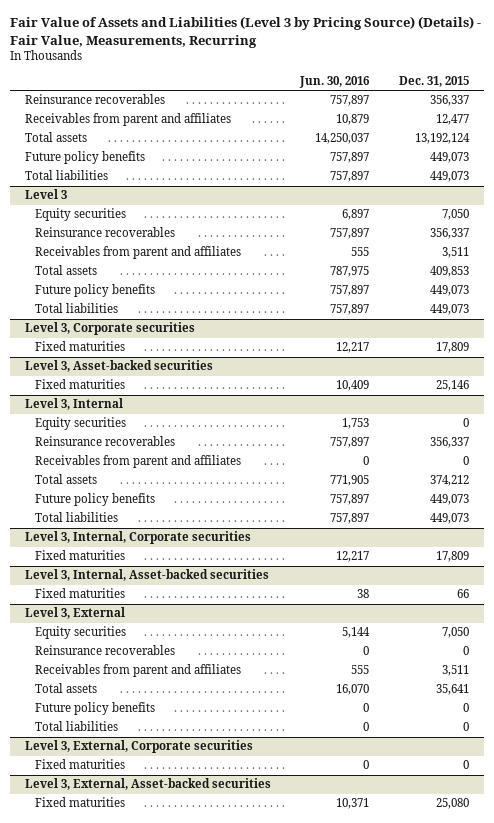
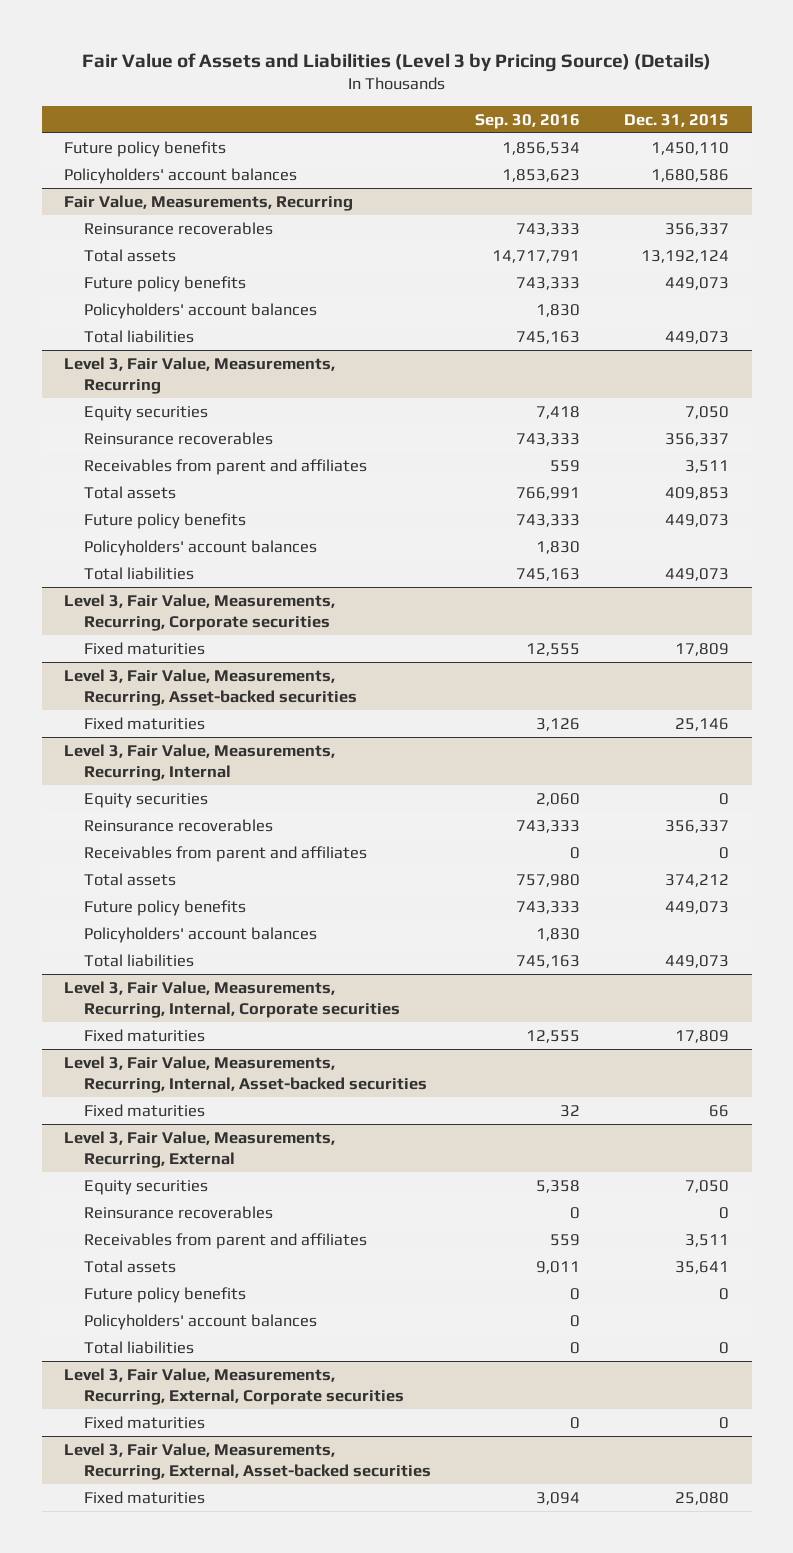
- Fair Value of Assets and Liabilities (Level 3 by Pricing Source) (Details) - Fair Value, Measurements, Recurring
+ Fair Value of Assets and Liabilities (Level 3 by Pricing Source) (Details)
- | Jun. 30, 2016 | Dec. 31, 2015
+ | Sep. 30, 2016 | Dec. 31, 2015
+ Future policy benefits | 1,856,534 | 1,450,110
+ Policyholders' account balances | 1,853,623 | 1,680,586
+ Fair Value, Measurements, Recurring
- Receivables from parent and affiliates | 10,879 | 12,477
+ Policyholders' account balances | 1,830 |
- Level 3
+ Level 3, Fair Value, Measurements, Recurring
+ Policyholders' account balances | 1,830 |
- Level 3, Corporate securities
+ Level 3, Fair Value, Measurements, Recurring, Corporate securities
- Level 3, Asset-backed securities
+ Level 3, Fair Value, Measurements, Recurring, Asset-backed securities
- Level 3, Internal
+ Level 3, Fair Value, Measurements, Recurring, Internal
+ Policyholders' account balances | 1,830 |
- Level 3, Internal, Corporate securities
+ Level 3, Fair Value, Measurements, Recurring, Internal, Corporate securities
- Level 3, Internal, Asset-backed securities
+ Level 3, Fair Value, Measurements, Recurring, Internal, Asset-backed securities
- Level 3, External
+ Level 3, Fair Value, Measurements, Recurring, External
+ Policyholders' account balances | 0 |
- Level 3, External, Corporate securities
+ Level 3, Fair Value, Measurements, Recurring, External, Corporate securities
- Level 3, External, Asset-backed securities
+ Level 3, Fair Value, Measurements, Recurring, External, Asset-backed securities

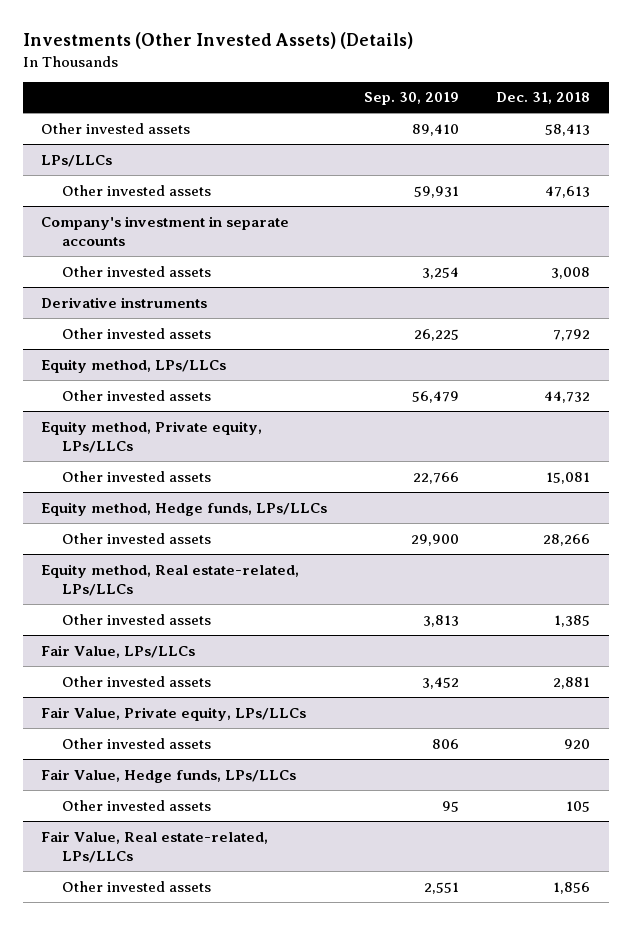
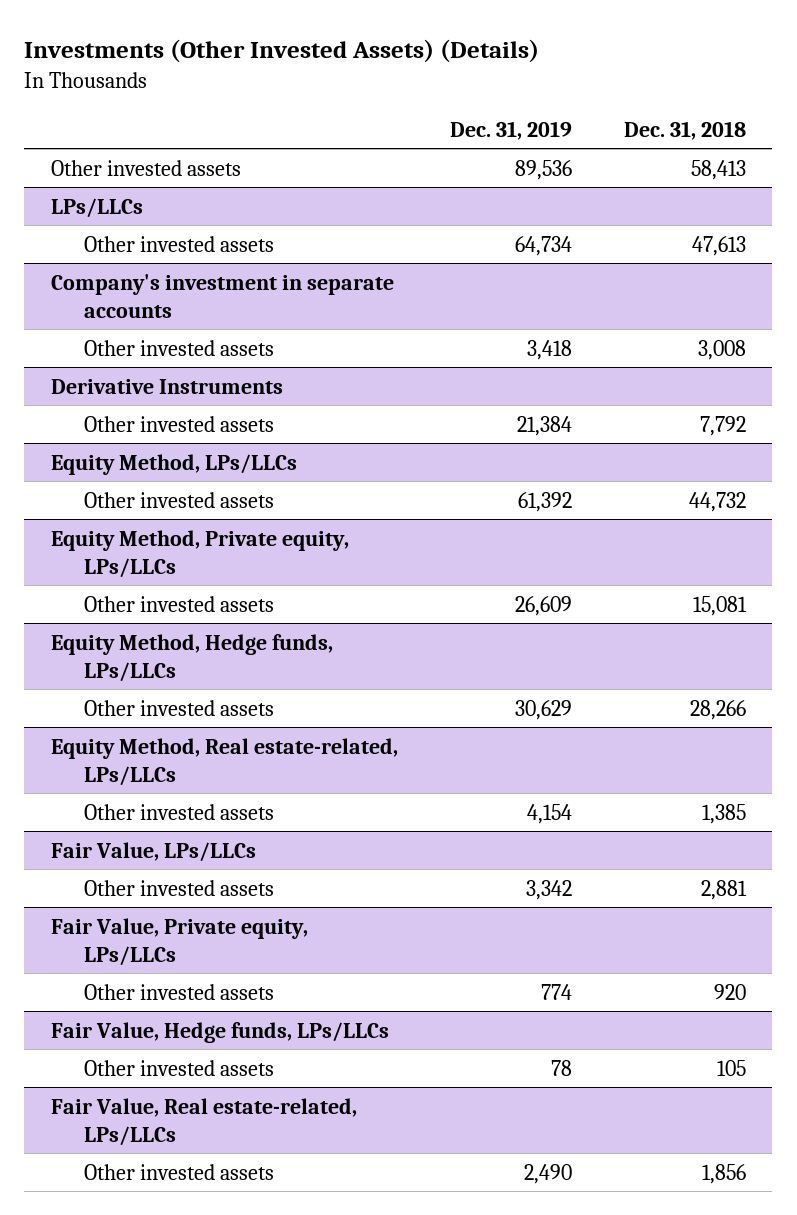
- | Sep. 30, 2019 | Dec. 31, 2018
+ | Dec. 31, 2019 | Dec. 31, 2018
- Derivative instruments
+ Derivative Instruments
- Equity method, LPs/LLCs
+ Equity Method, LPs/LLCs
- Equity method, Private equity, LPs/LLCs
+ Equity Method, Private equity, LPs/LLCs
- Equity method, Hedge funds, LPs/LLCs
+ Equity Method, Hedge funds, LPs/LLCs
- Equity method, Real estate-related, LPs/LLCs
+ Equity Method, Real estate-related, LPs/LLCs

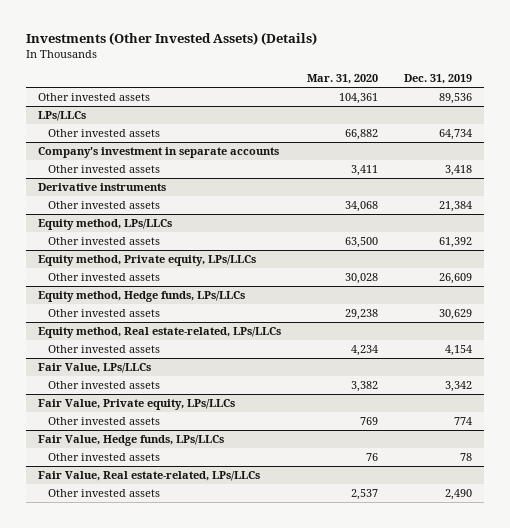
- | Dec. 31, 2019 | Dec. 31, 2018
+ | Mar. 31, 2020 | Dec. 31, 2019
- Derivative Instruments
+ Derivative instruments
- Equity Method, LPs/LLCs
+ Equity method, LPs/LLCs
- Equity Method, Private equity, LPs/LLCs
+ Equity method, Private equity, LPs/LLCs
- Equity Method, Hedge funds, LPs/LLCs
+ Equity method, Hedge funds, LPs/LLCs
- Equity Method, Real estate-related, LPs/LLCs
+ Equity method, Real estate-related, LPs/LLCs

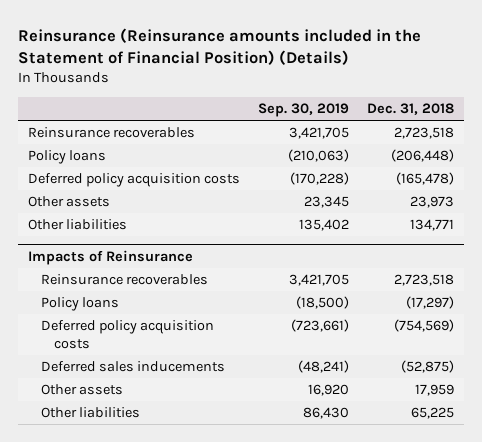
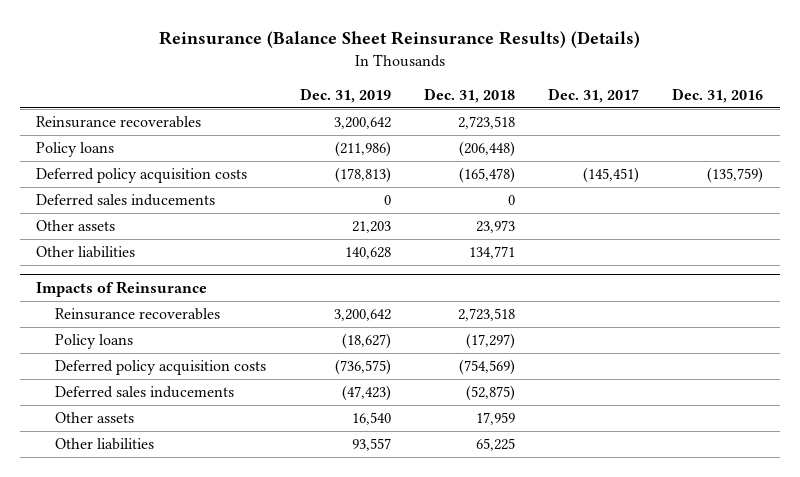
- Reinsurance (Reinsurance amounts included in the Statement of Financial Position) (Details)
+ Reinsurance (Balance Sheet Reinsurance Results) (Details)
- | Sep. 30, 2019 | Dec. 31, 2018
+ | Dec. 31, 2019 | Dec. 31, 2018 | Dec. 31, 2017 | Dec. 31, 2016
+ Deferred sales inducements | 0 | 0 | |

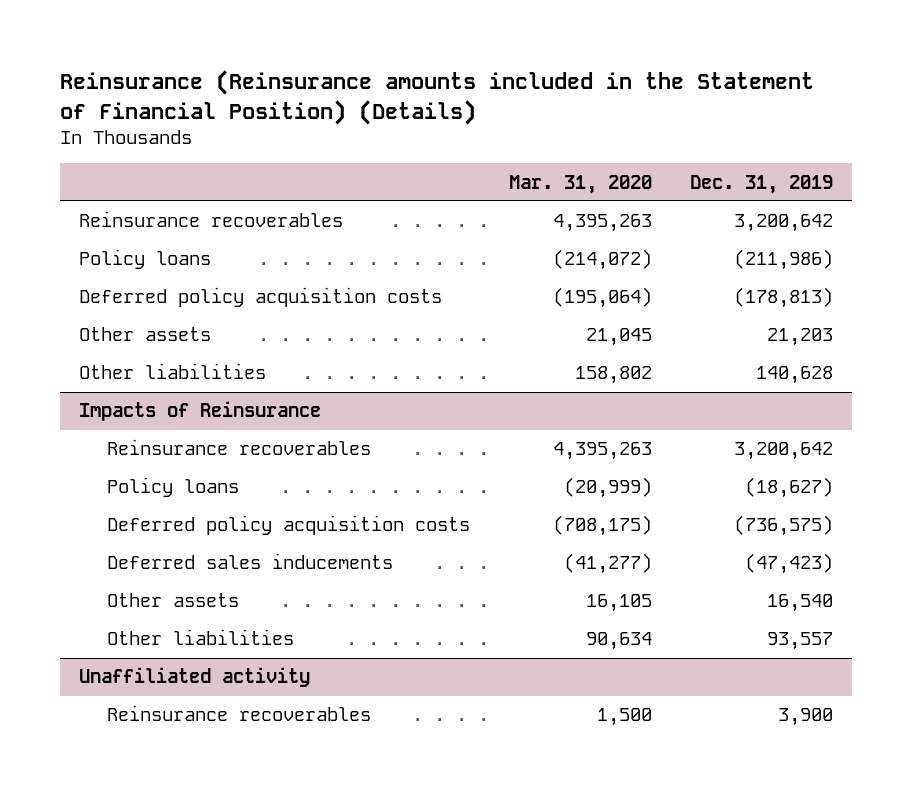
- Reinsurance (Balance Sheet Reinsurance Results) (Details)
+ Reinsurance (Reinsurance amounts included in the Statement of Financial Position) (Details)
- | Dec. 31, 2019 | Dec. 31, 2018 | Dec. 31, 2017 | Dec. 31, 2016
+ | Mar. 31, 2020 | Dec. 31, 2019
- Deferred sales inducements | 0 | 0 | |
+ Unaffiliated activity
+ Reinsurance recoverables | 1,500 | 3,900

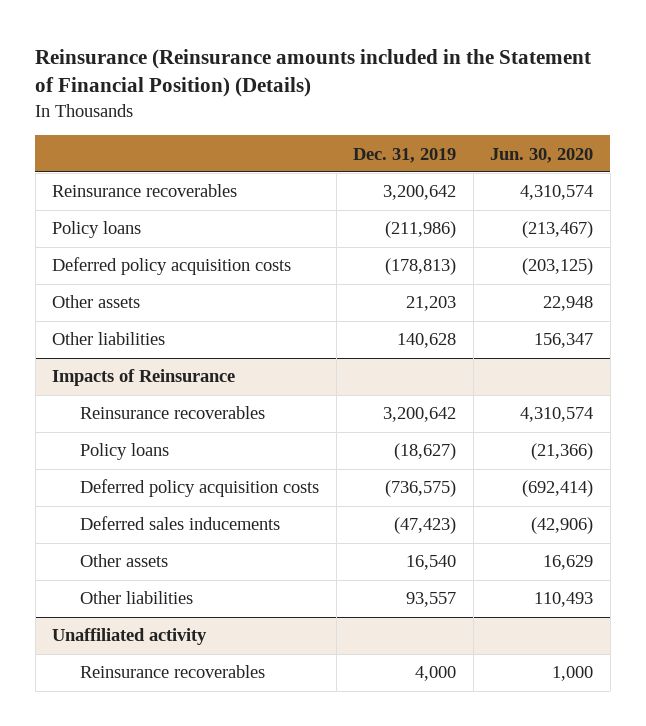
- | Mar. 31, 2020 | Dec. 31, 2019
+ | Dec. 31, 2019 | Jun. 30, 2020
@ Unaffiliated activity
- Reinsurance recoverables | 1,500 | 3,900
+ Reinsurance recoverables | 4,000 | 1,000

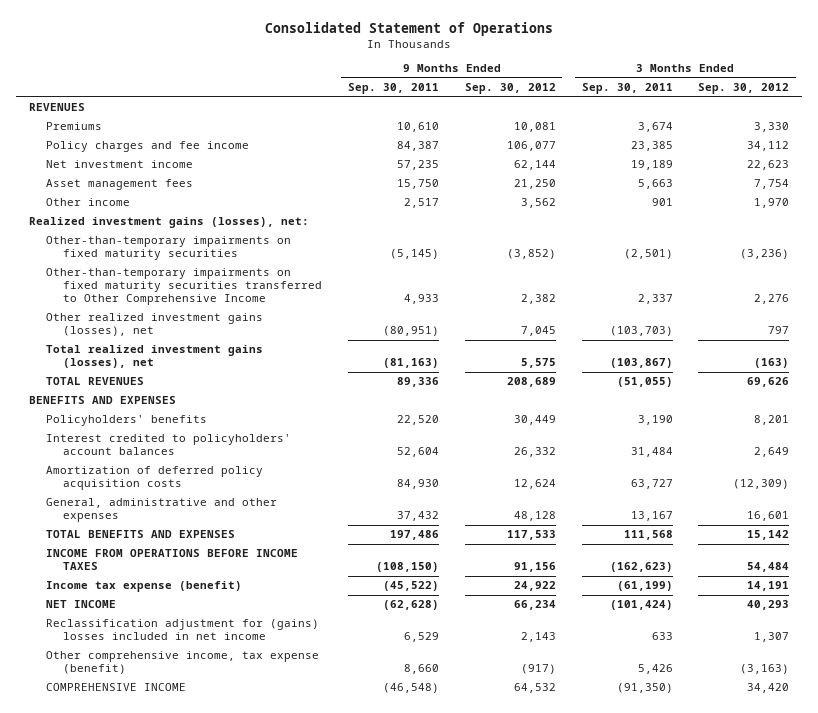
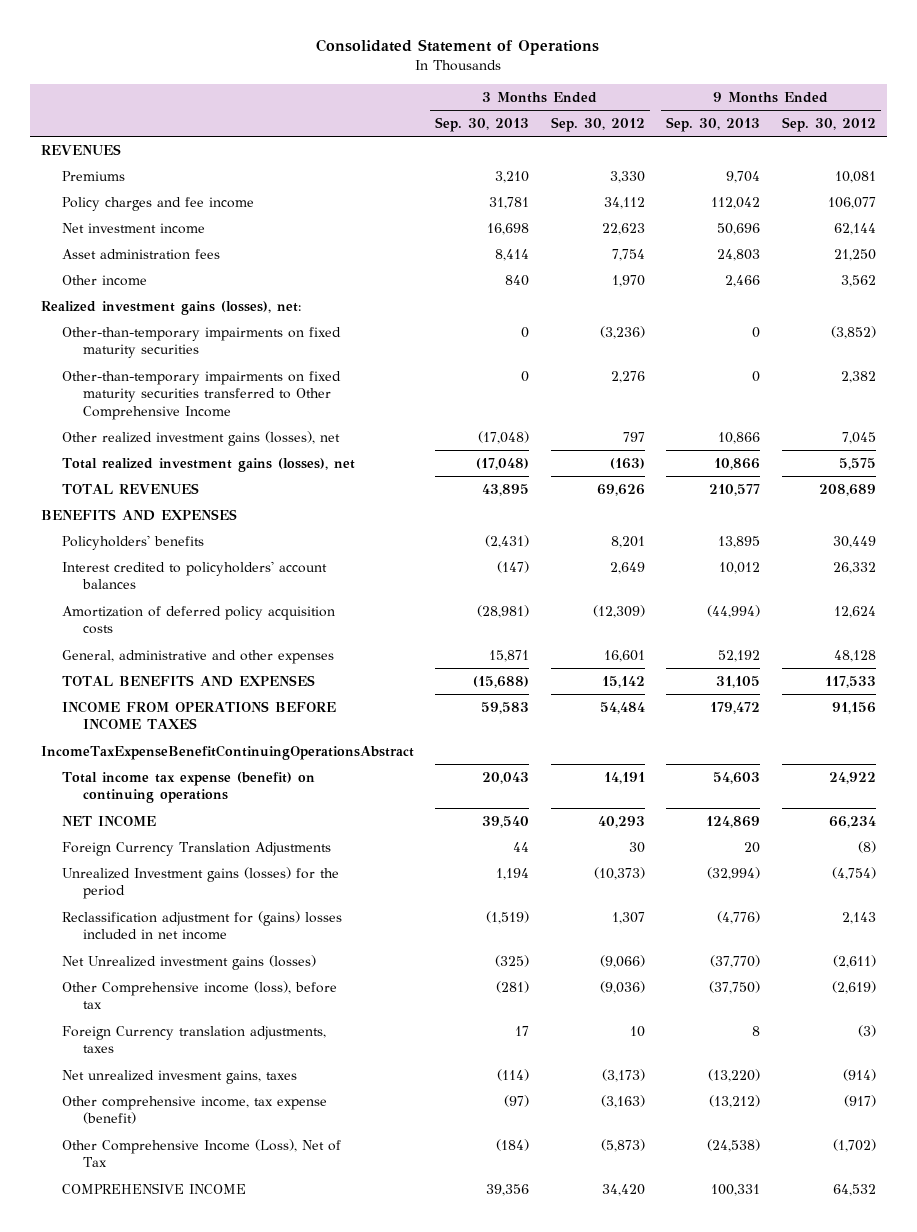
- | 9 Months Ended Sep. 30, 2011 | 9 Months Ended Sep. 30, 2012 | 3 Months Ended Sep. 30, 2011 | 3 Months Ended Sep. 30, 2012
+ | 3 Months Ended Sep. 30, 2013 | 3 Months Ended Sep. 30, 2012 | 9 Months Ended Sep. 30, 2013 | 9 Months Ended Sep. 30, 2012
- Asset management fees | 15,750 | 21,250 | 5,663 | 7,754
+ Asset administration fees | 8,414 | 7,754 | 24,803 | 21,250
- Income tax expense (benefit) | (45,522) | 24,922 | (61,199) | 14,191
+ IncomeTaxExpenseBenefitContinuingOperationsAbstract
+ Total income tax expense (benefit) on continuing operations | 20,043 | 14,191 | 54,603 | 24,922
+ Foreign Currency Translation Adjustments | 44 | 30 | 20 | (8)
+ Unrealized Investment gains (losses) for the period | 1,194 | (10,373) | (32,994) | (4,754)
+ Net Unrealized investment gains (losses) | (325) | (9,066) | (37,770) | (2,611)
+ Other Comprehensive income (loss), before tax | (281) | (9,036) | (37,750) | (2,619)
+ Foreign Currency translation adjustments, taxes | 17 | 10 | 8 | (3)
+ Net unrealized invesment gains, taxes | (114) | (3,173) | (13,220) | (914)
+ Other Comprehensive Income (Loss), Net of Tax | (184) | (5,873) | (24,538) | (1,702)

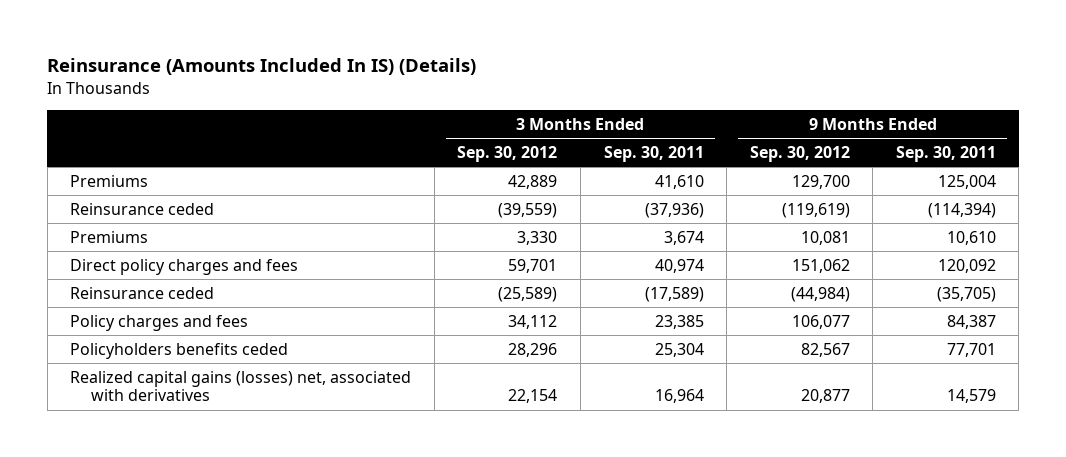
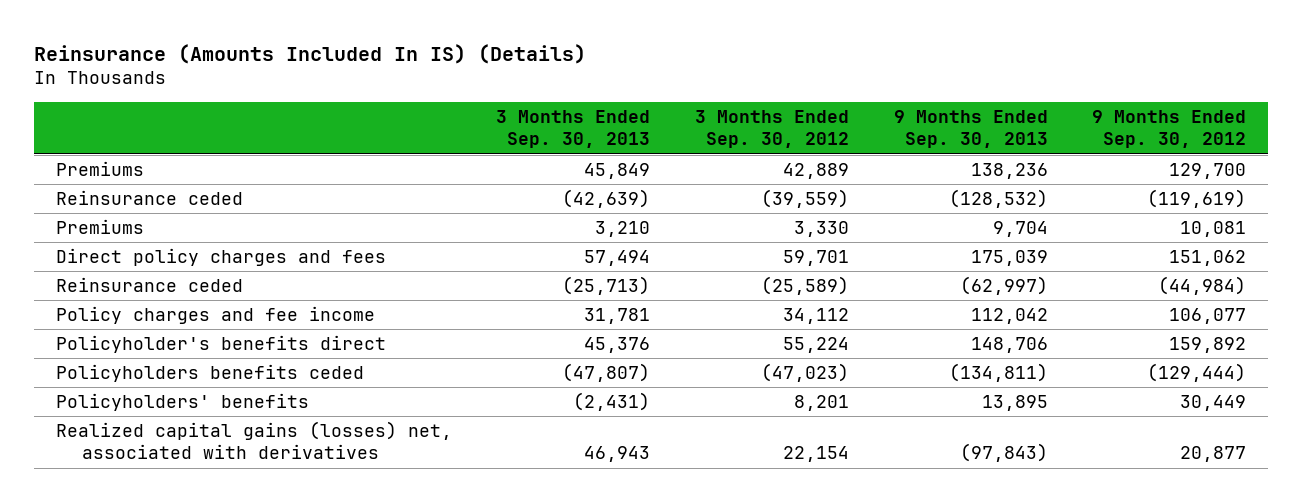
- | 3 Months Ended Sep. 30, 2012 | 3 Months Ended Sep. 30, 2011 | 9 Months Ended Sep. 30, 2012 | 9 Months Ended Sep. 30, 2011
+ | 3 Months Ended Sep. 30, 2013 | 3 Months Ended Sep. 30, 2012 | 9 Months Ended Sep. 30, 2013 | 9 Months Ended Sep. 30, 2012
- Policy charges and fees | 34,112 | 23,385 | 106,077 | 84,387
- Policyholders benefits ceded | 28,296 | 25,304 | 82,567 | 77,701
+ Policy charges and fee income | 31,781 | 34,112 | 112,042 | 106,077
+ Policyholder's benefits direct | 45,376 | 55,224 | 148,706 | 159,892
+ Policyholders benefits ceded | (47,807) | (47,023) | (134,811) | (129,444)
+ Policyholders' benefits | (2,431) | 8,201 | 13,895 | 30,449

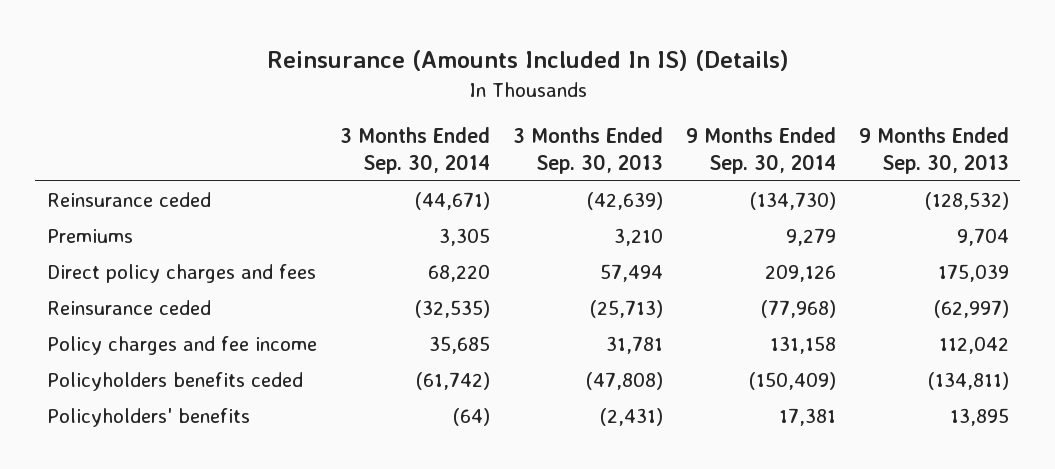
- | 3 Months Ended Sep. 30, 2013 | 3 Months Ended Sep. 30, 2012 | 9 Months Ended Sep. 30, 2013 | 9 Months Ended Sep. 30, 2012
+ | 3 Months Ended Sep. 30, 2014 | 3 Months Ended Sep. 30, 2013 | 9 Months Ended Sep. 30, 2014 | 9 Months Ended Sep. 30, 2013
- Premiums | 45,849 | 42,889 | 138,236 | 129,700
- Policyholder's benefits direct | 45,376 | 55,224 | 148,706 | 159,892
- Policyholders benefits ceded | (47,807) | (47,023) | (134,811) | (129,444)
+ Policyholders benefits ceded | (61,742) | (47,808) | (150,409) | (134,811)
- Realized capital gains (losses) net, associated with derivatives | 46,943 | 22,154 | (97,843) | 20,877

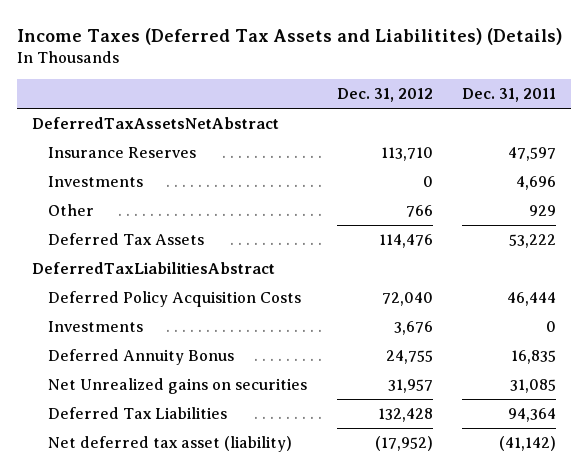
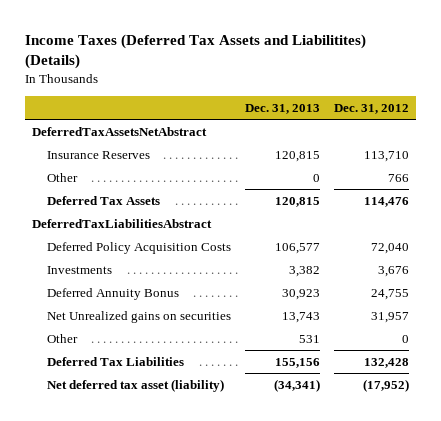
- | Dec. 31, 2012 | Dec. 31, 2011
+ | Dec. 31, 2013 | Dec. 31, 2012
- Investments | 0 | 4,696
+ Other | 531 | 0

